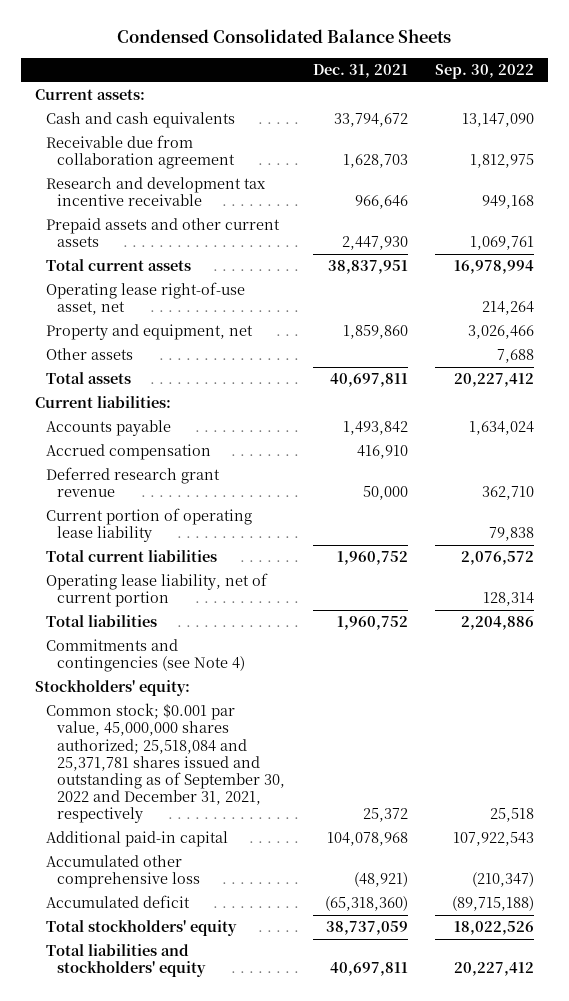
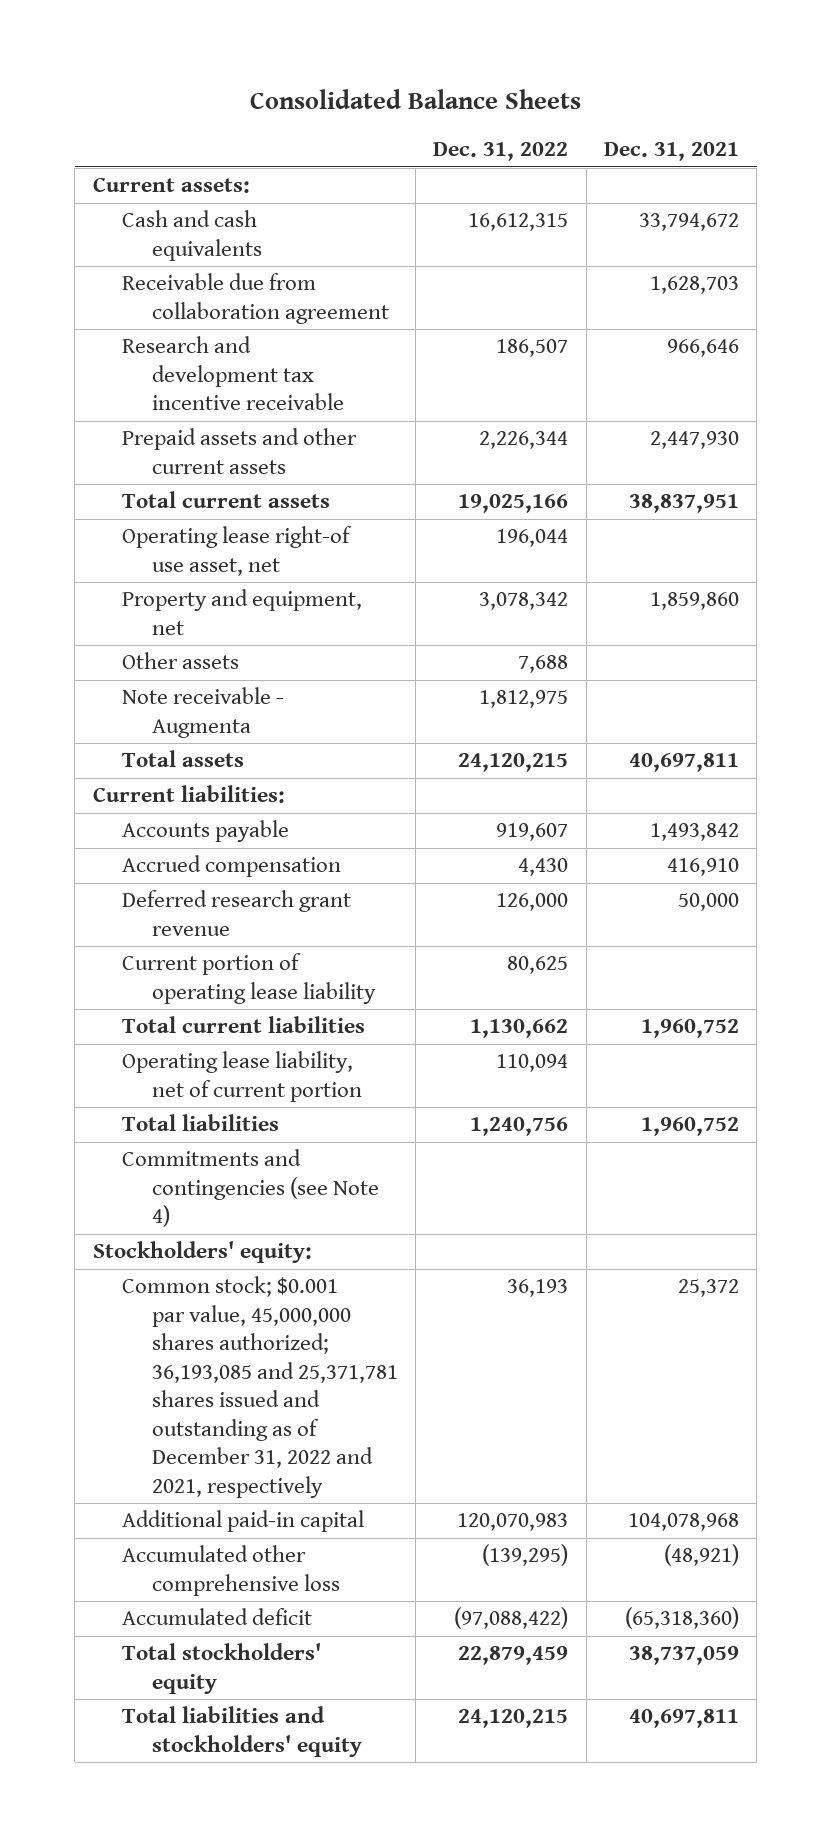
- Condensed Consolidated Balance Sheets
+ Consolidated Balance Sheets
- | Dec. 31, 2021 | Sep. 30, 2022
+ | Dec. 31, 2022 | Dec. 31, 2021
- Operating lease right-of-use asset, net | | 214,264
+ Operating lease right-of use asset, net | 196,044 |
+ Note receivable - Augmenta | 1,812,975 |
- Common stock; $0.001 par value, 45,000,000 shares authorized; 25,518,084 and 25,371,781 shares issued and outstanding as of September 30, 2022 and December 31, 2021, respectively | 25,372 | 25,518
+ Common stock; $0.001 par value, 45,000,000 shares authorized; 36,193,085 and 25,371,781 shares issued and outstanding as of December 31, 2022 and 2021, respectively | 36,193 | 25,372

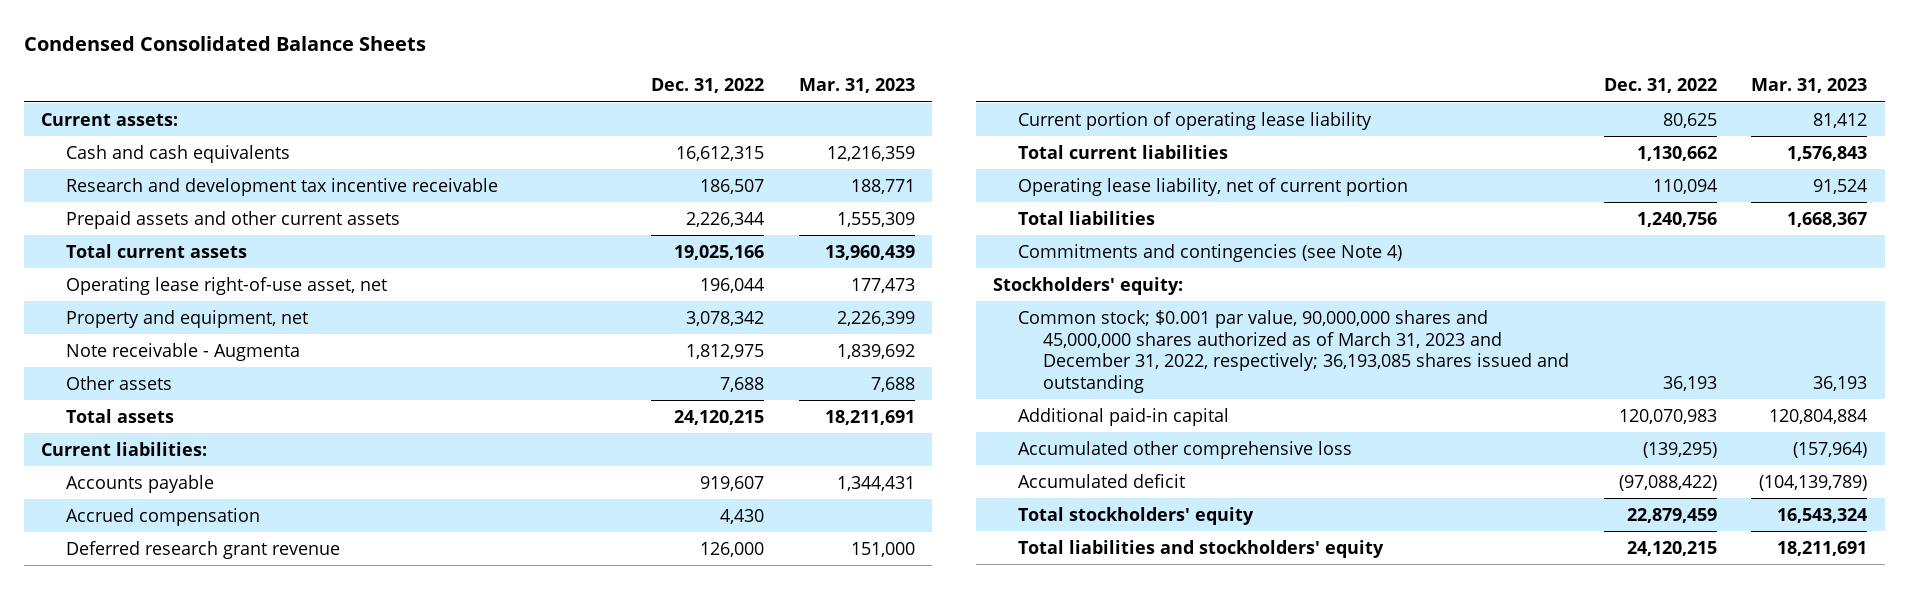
- Consolidated Balance Sheets
+ Condensed Consolidated Balance Sheets
- | Dec. 31, 2022 | Dec. 31, 2021
+ | Dec. 31, 2022 | Mar. 31, 2023
- Receivable due from collaboration agreement | | 1,628,703
- Operating lease right-of use asset, net | 196,044 |
+ Operating lease right-of-use asset, net | 196,044 | 177,473
moved down: Other assets | 7,688 | 7,688
- Common stock; $0.001 par value, 45,000,000 shares authorized; 36,193,085 and 25,371,781 shares issued and outstanding as of December 31, 2022 and 2021, respectively | 36,193 | 25,372
+ Common stock; $0.001 par value, 90,000,000 shares and 45,000,000 shares authorized as of March 31, 2023 and December 31, 2022, respectively; 36,193,085 shares issued and outstanding | 36,193 | 36,193

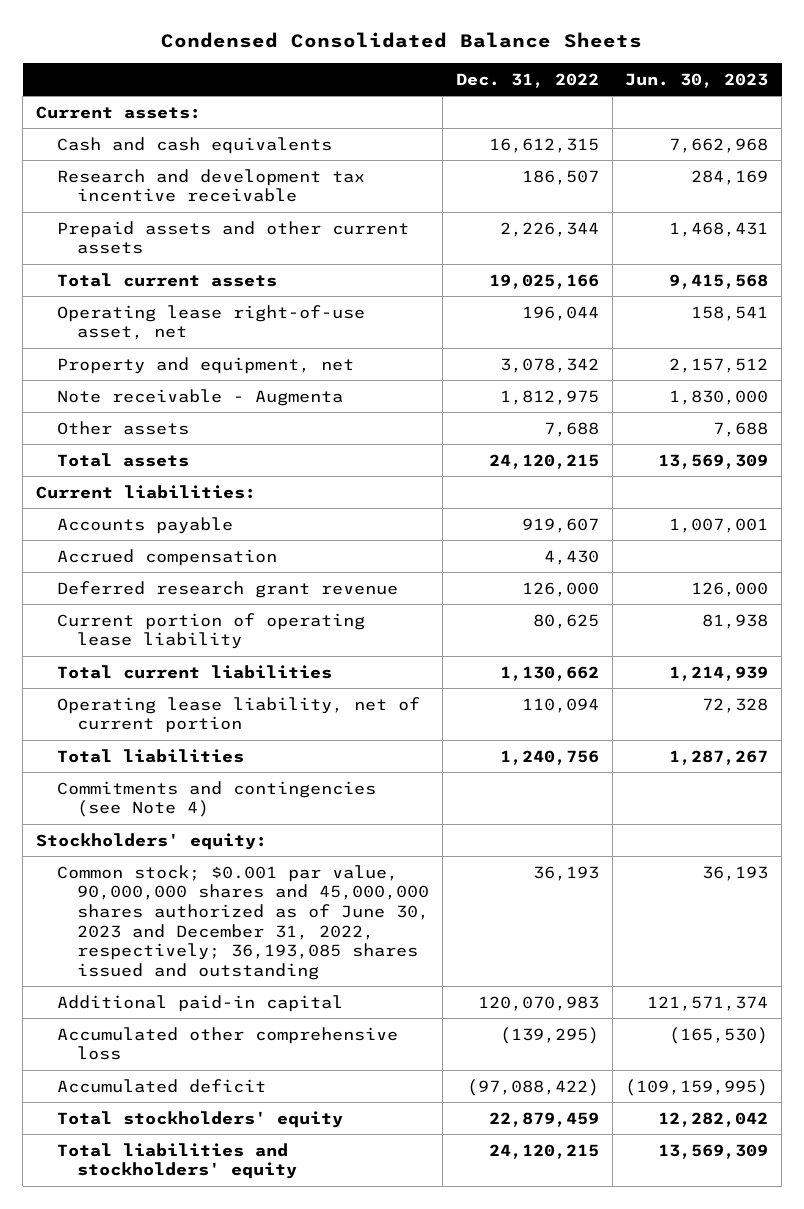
- | Dec. 31, 2022 | Mar. 31, 2023
+ | Dec. 31, 2022 | Jun. 30, 2023
- Common stock; $0.001 par value, 90,000,000 shares and 45,000,000 shares authorized as of March 31, 2023 and December 31, 2022, respectively; 36,193,085 shares issued and outstanding | 36,193 | 36,193
+ Common stock; $0.001 par value, 90,000,000 shares and 45,000,000 shares authorized as of June 30, 2023 and December 31, 2022, respectively; 36,193,085 shares issued and outstanding | 36,193 | 36,193

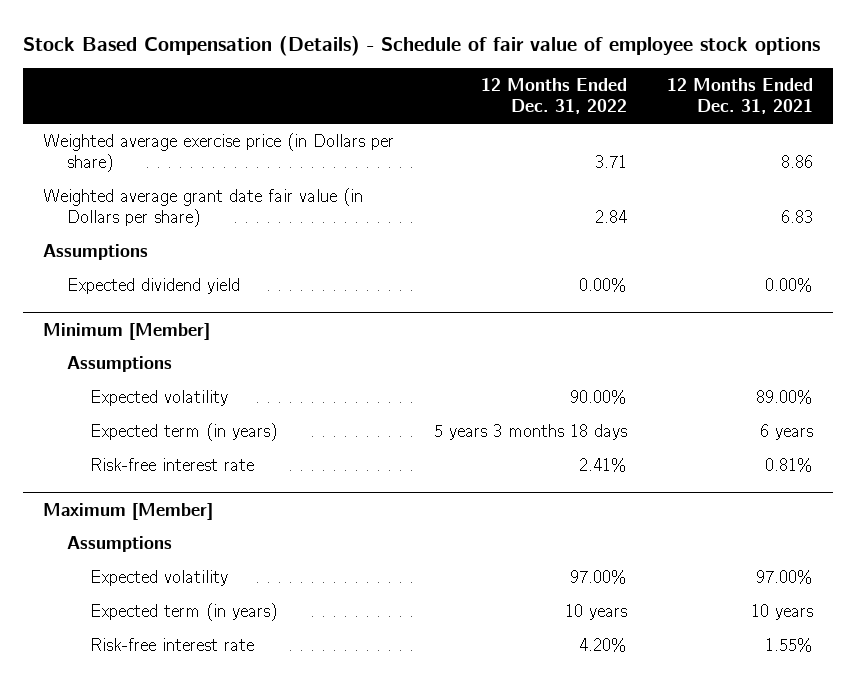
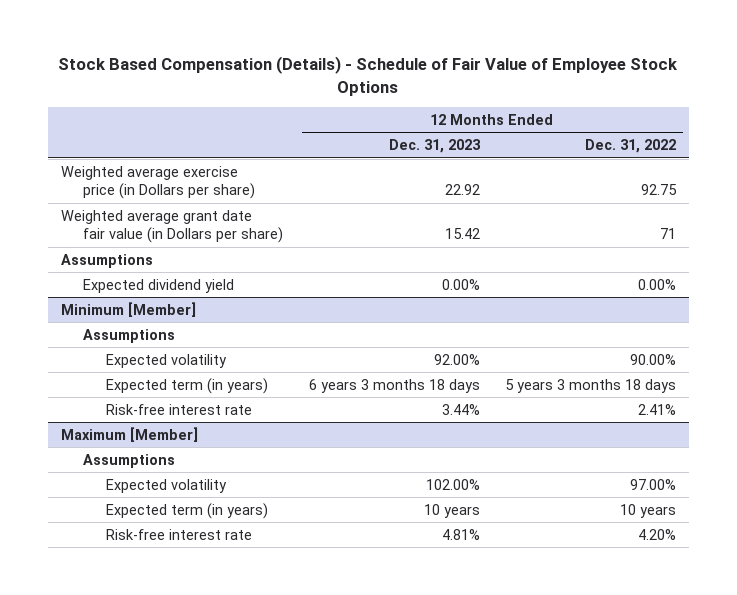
- Stock Based Compensation (Details) - Schedule of fair value of employee stock options
+ Stock Based Compensation (Details) - Schedule of Fair Value of Employee Stock Options
- | 12 Months Ended Dec. 31, 2022 | 12 Months Ended Dec. 31, 2021
+ | 12 Months Ended Dec. 31, 2023 | 12 Months Ended Dec. 31, 2022
- Weighted average exercise price (in Dollars per share) | 3.71 | 8.86
- Weighted average grant date fair value (in Dollars per share) | 2.84 | 6.83
+ Weighted average exercise price (in Dollars per share) | 22.92 | 92.75
+ Weighted average grant date fair value (in Dollars per share) | 15.42 | 71

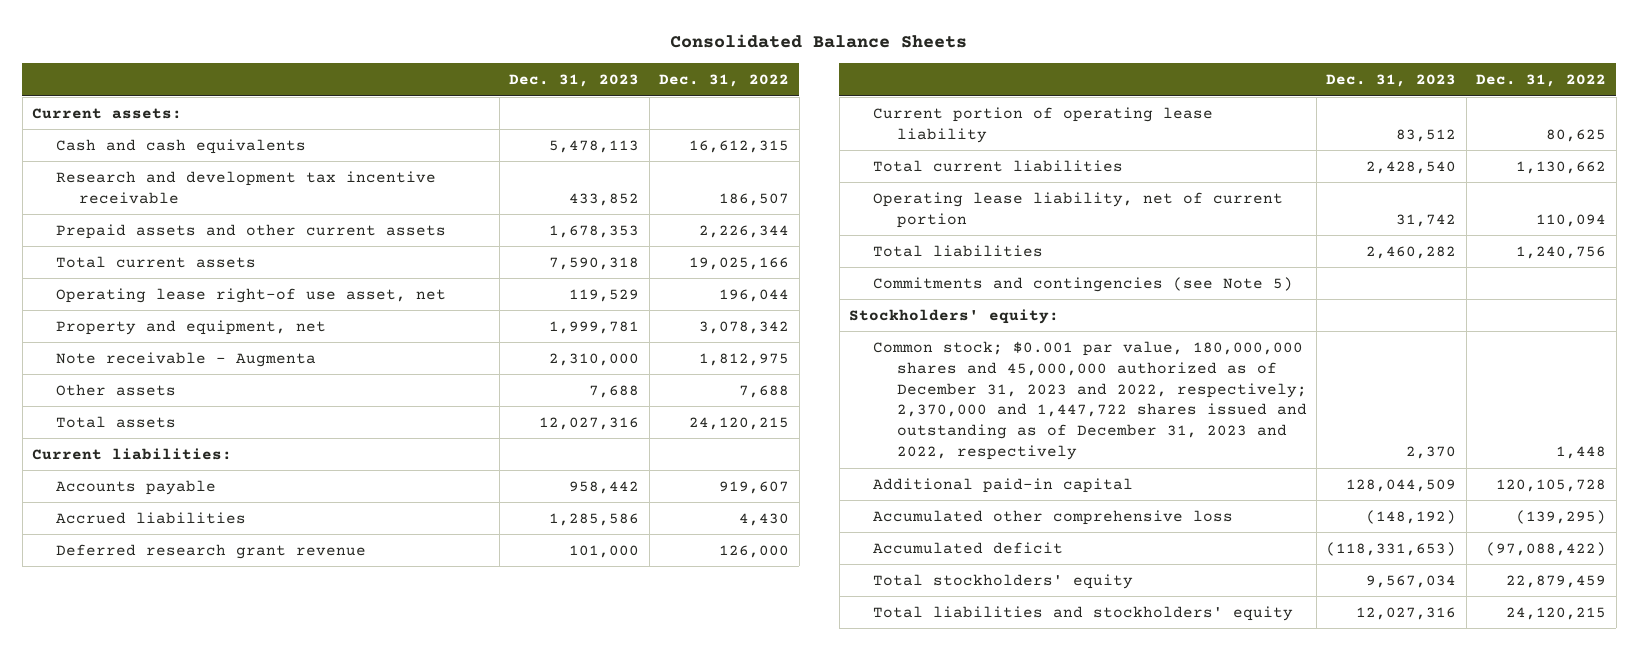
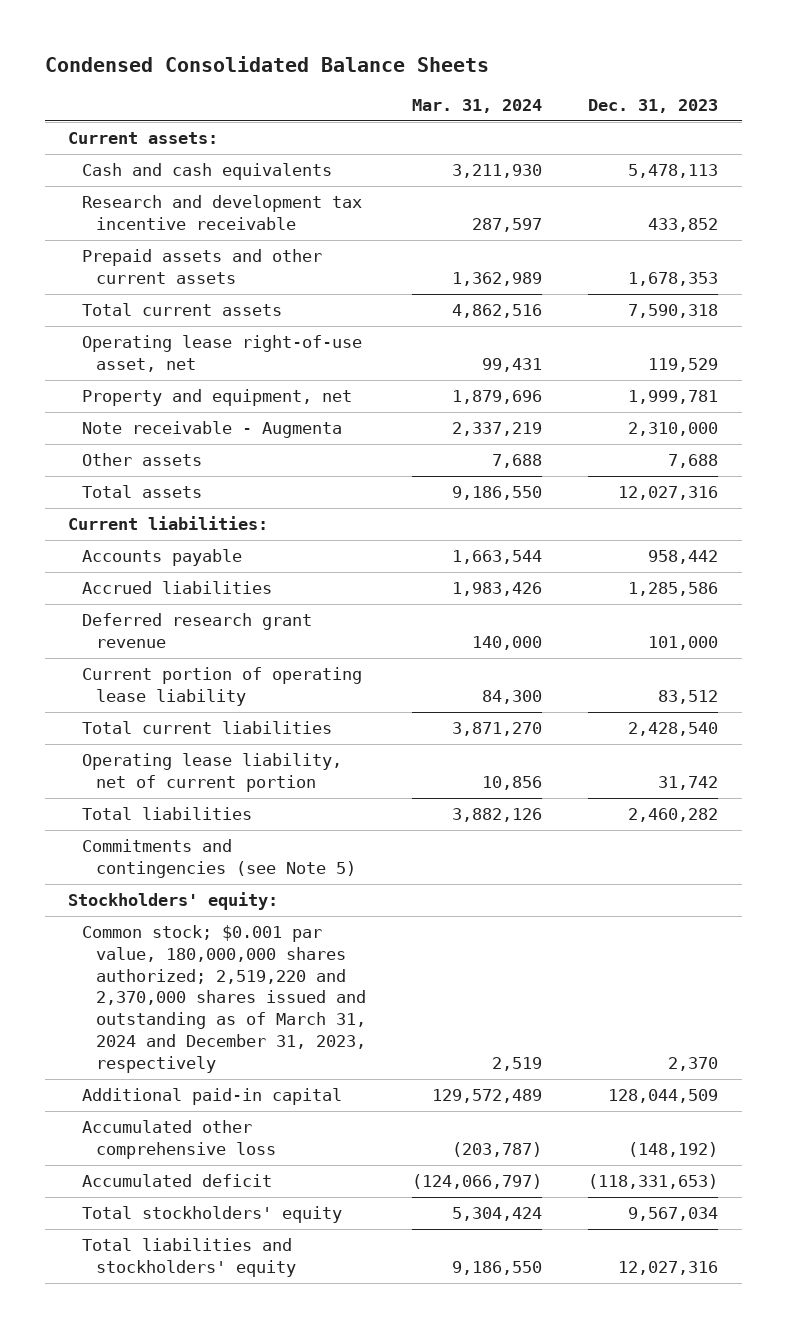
- Consolidated Balance Sheets
+ Condensed Consolidated Balance Sheets
- | Dec. 31, 2023 | Dec. 31, 2022
+ | Mar. 31, 2024 | Dec. 31, 2023
- Operating lease right-of use asset, net | 119,529 | 196,044
+ Operating lease right-of-use asset, net | 99,431 | 119,529
- Common stock; $0.001 par value, 180,000,000 shares and 45,000,000 authorized as of December 31, 2023 and 2022, respectively; 2,370,000 and 1,447,722 shares issued and outstanding as of December 31, 2023 and 2022, respectively | 2,370 | 1,448
+ Common stock; $0.001 par value, 180,000,000 shares authorized; 2,519,220 and 2,370,000 shares issued and outstanding as of March 31, 2024 and December 31, 2023, respectively | 2,519 | 2,370

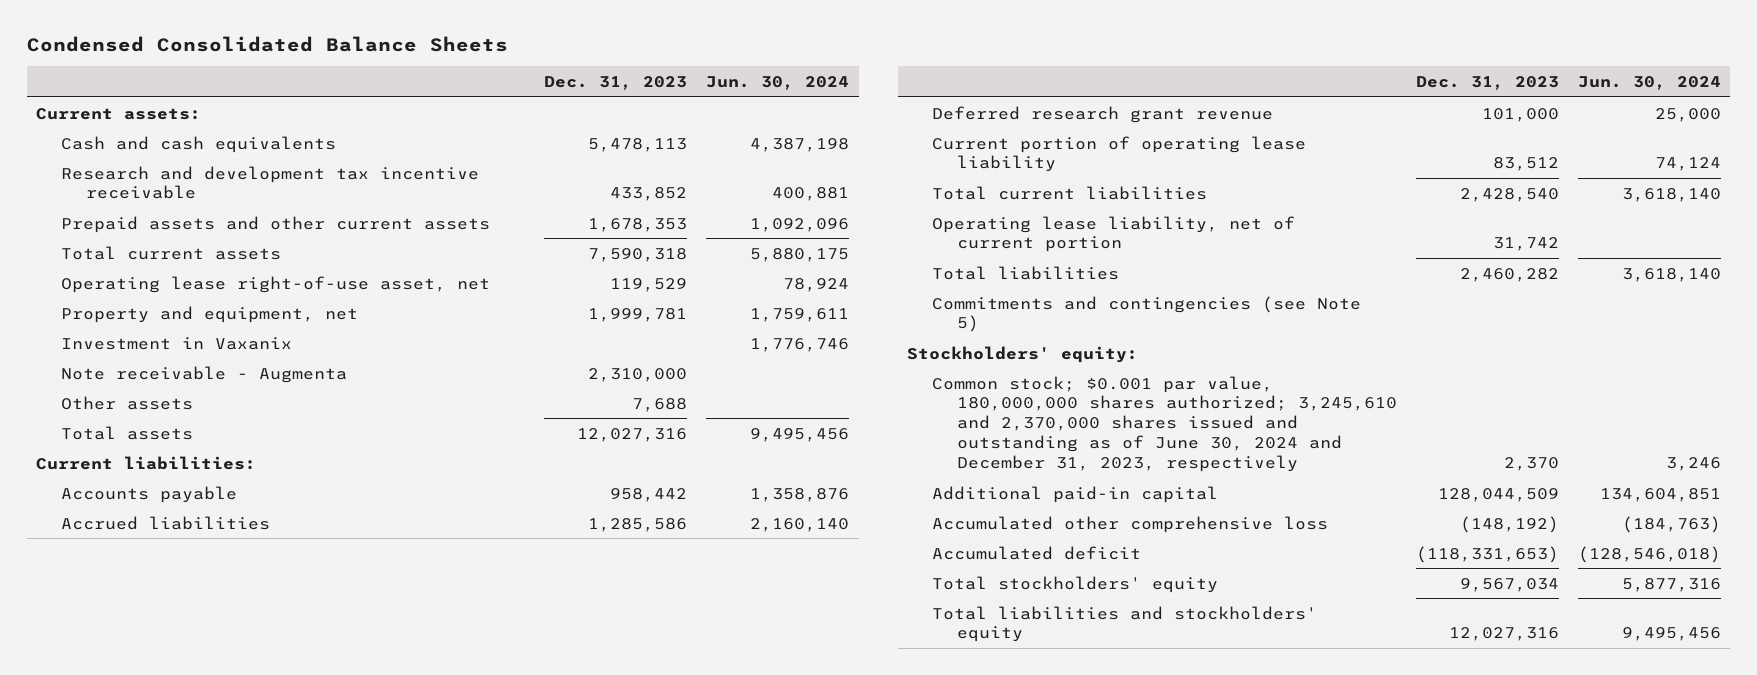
- | Mar. 31, 2024 | Dec. 31, 2023
+ | Dec. 31, 2023 | Jun. 30, 2024
+ Investment in Vaxanix | | 1,776,746
- Common stock; $0.001 par value, 180,000,000 shares authorized; 2,519,220 and 2,370,000 shares issued and outstanding as of March 31, 2024 and December 31, 2023, respectively | 2,519 | 2,370
+ Common stock; $0.001 par value, 180,000,000 shares authorized; 3,245,610 and 2,370,000 shares issued and outstanding as of June 30, 2024 and December 31, 2023, respectively | 2,370 | 3,246

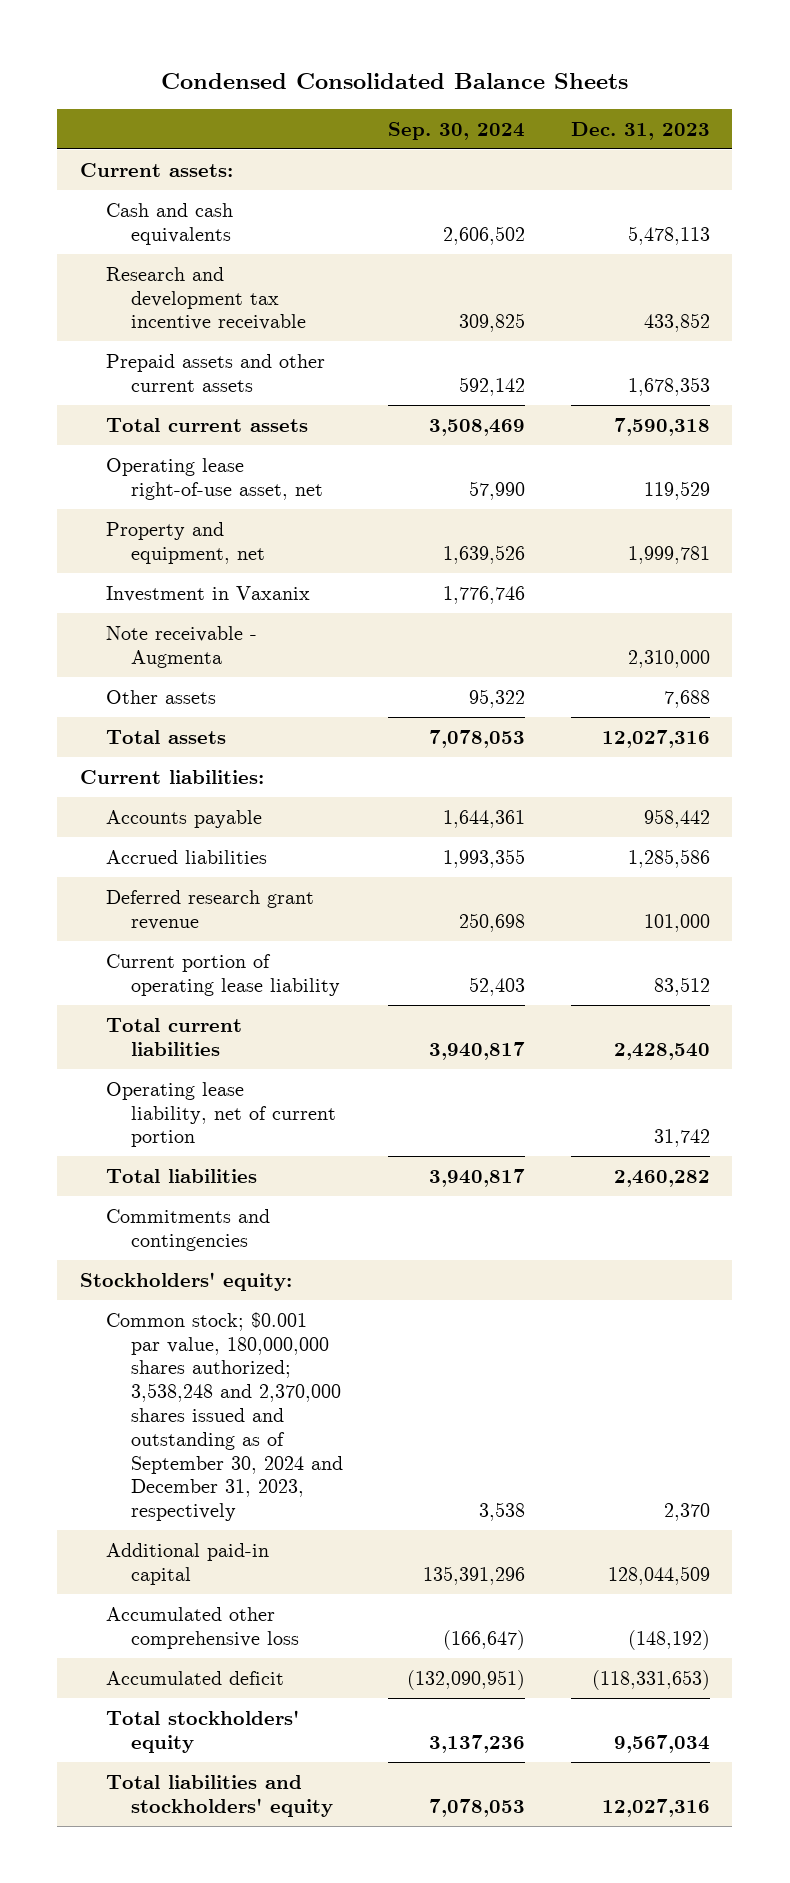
- | Dec. 31, 2023 | Jun. 30, 2024
+ | Sep. 30, 2024 | Dec. 31, 2023
- Commitments and contingencies (see Note 5)
+ Commitments and contingencies
- Common stock; $0.001 par value, 180,000,000 shares authorized; 3,245,610 and 2,370,000 shares issued and outstanding as of June 30, 2024 and December 31, 2023, respectively | 2,370 | 3,246
+ Common stock; $0.001 par value, 180,000,000 shares authorized; 3,538,248 and 2,370,000 shares issued and outstanding as of September 30, 2024 and December 31, 2023, respectively | 3,538 | 2,370

